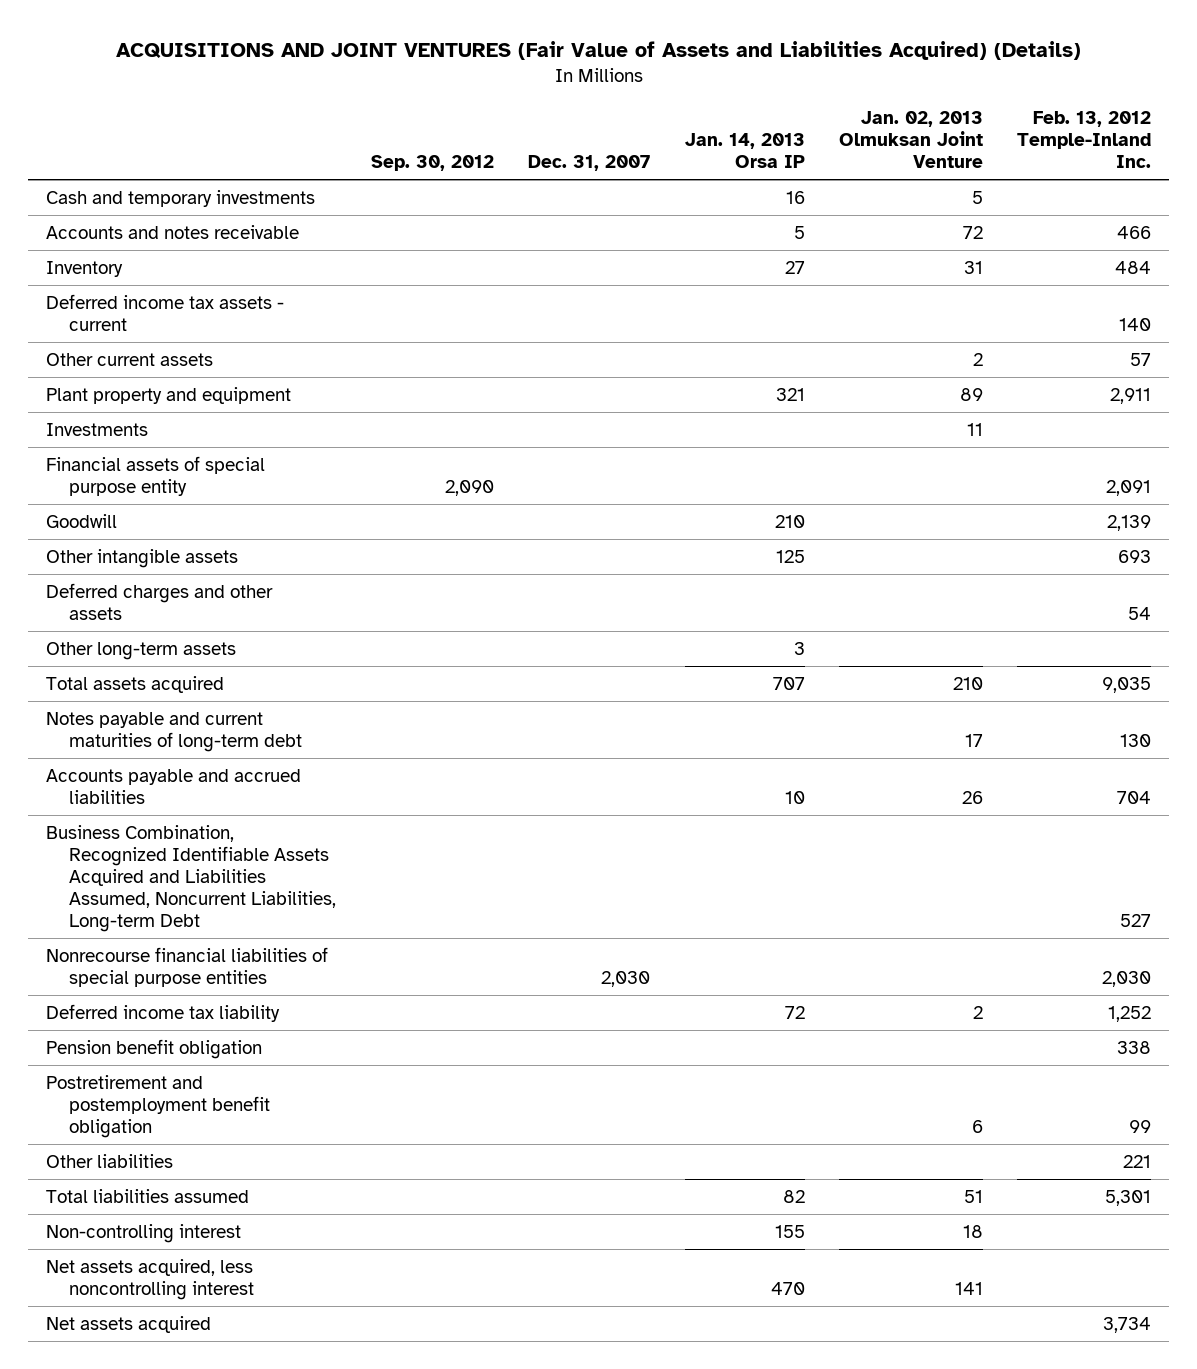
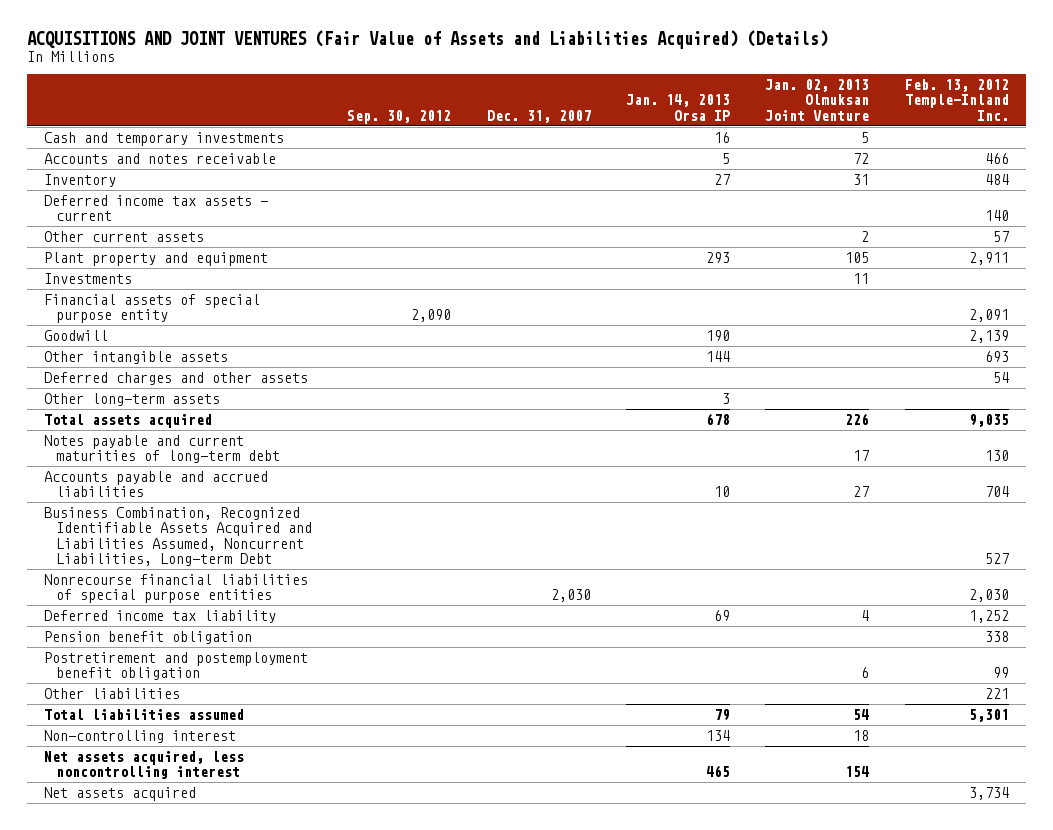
- Plant property and equipment | | | 321 | 89 | 2,911
+ Plant property and equipment | | | 293 | 105 | 2,911
- Goodwill | | | 210 | | 2,139
- Other intangible assets | | | 125 | | 693
+ Goodwill | | | 190 | | 2,139
+ Other intangible assets | | | 144 | | 693
- Total assets acquired | | | 707 | 210 | 9,035
+ Total assets acquired | | | 678 | 226 | 9,035
- Accounts payable and accrued liabilities | | | 10 | 26 | 704
+ Accounts payable and accrued liabilities | | | 10 | 27 | 704
- Deferred income tax liability | | | 72 | 2 | 1,252
+ Deferred income tax liability | | | 69 | 4 | 1,252
- Total liabilities assumed | | | 82 | 51 | 5,301
- Non-controlling interest | | | 155 | 18 |
- Net assets acquired, less noncontrolling interest | | | 470 | 141 |
+ Total liabilities assumed | | | 79 | 54 | 5,301
+ Non-controlling interest | | | 134 | 18 |
+ Net assets acquired, less noncontrolling interest | | | 465 | 154 |

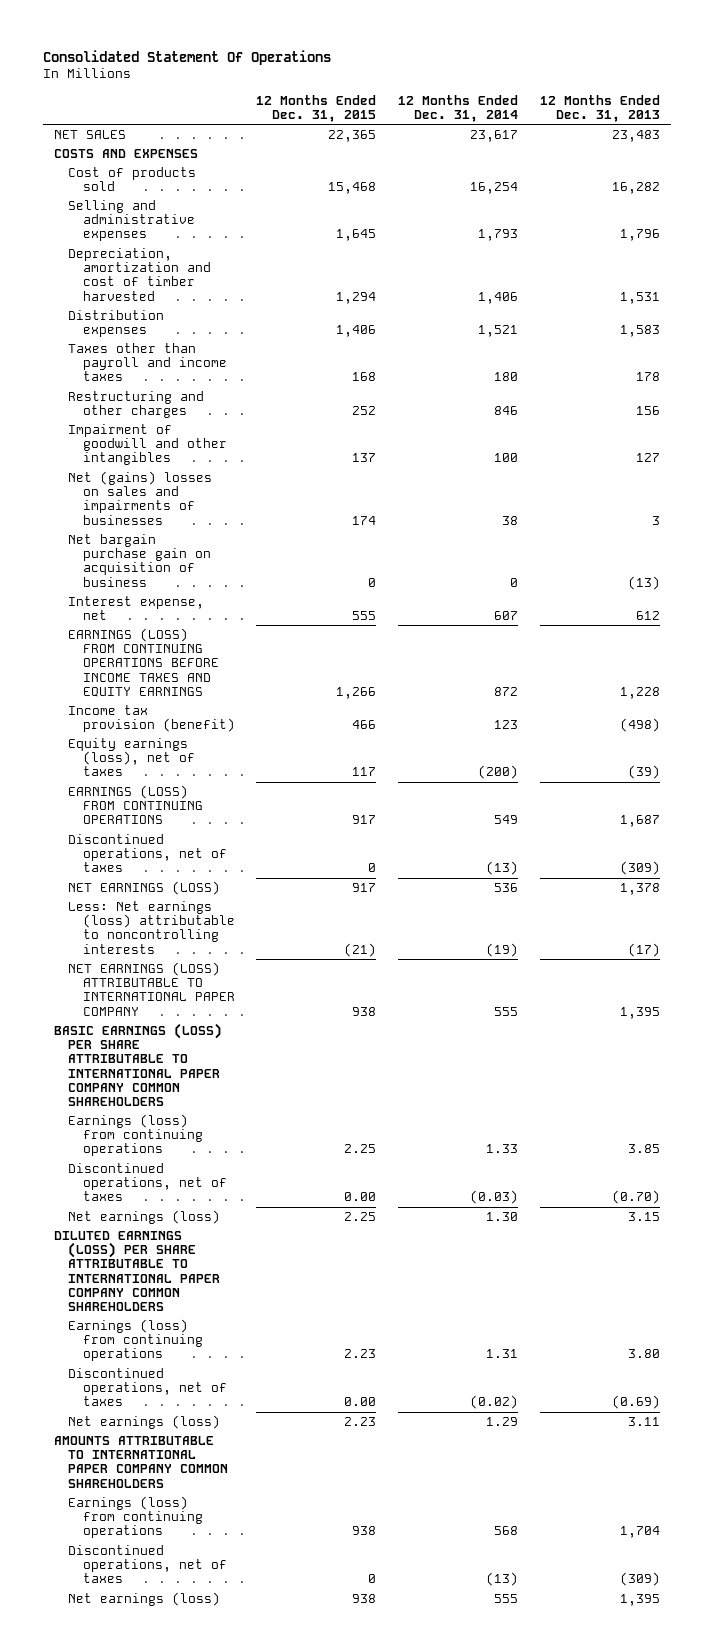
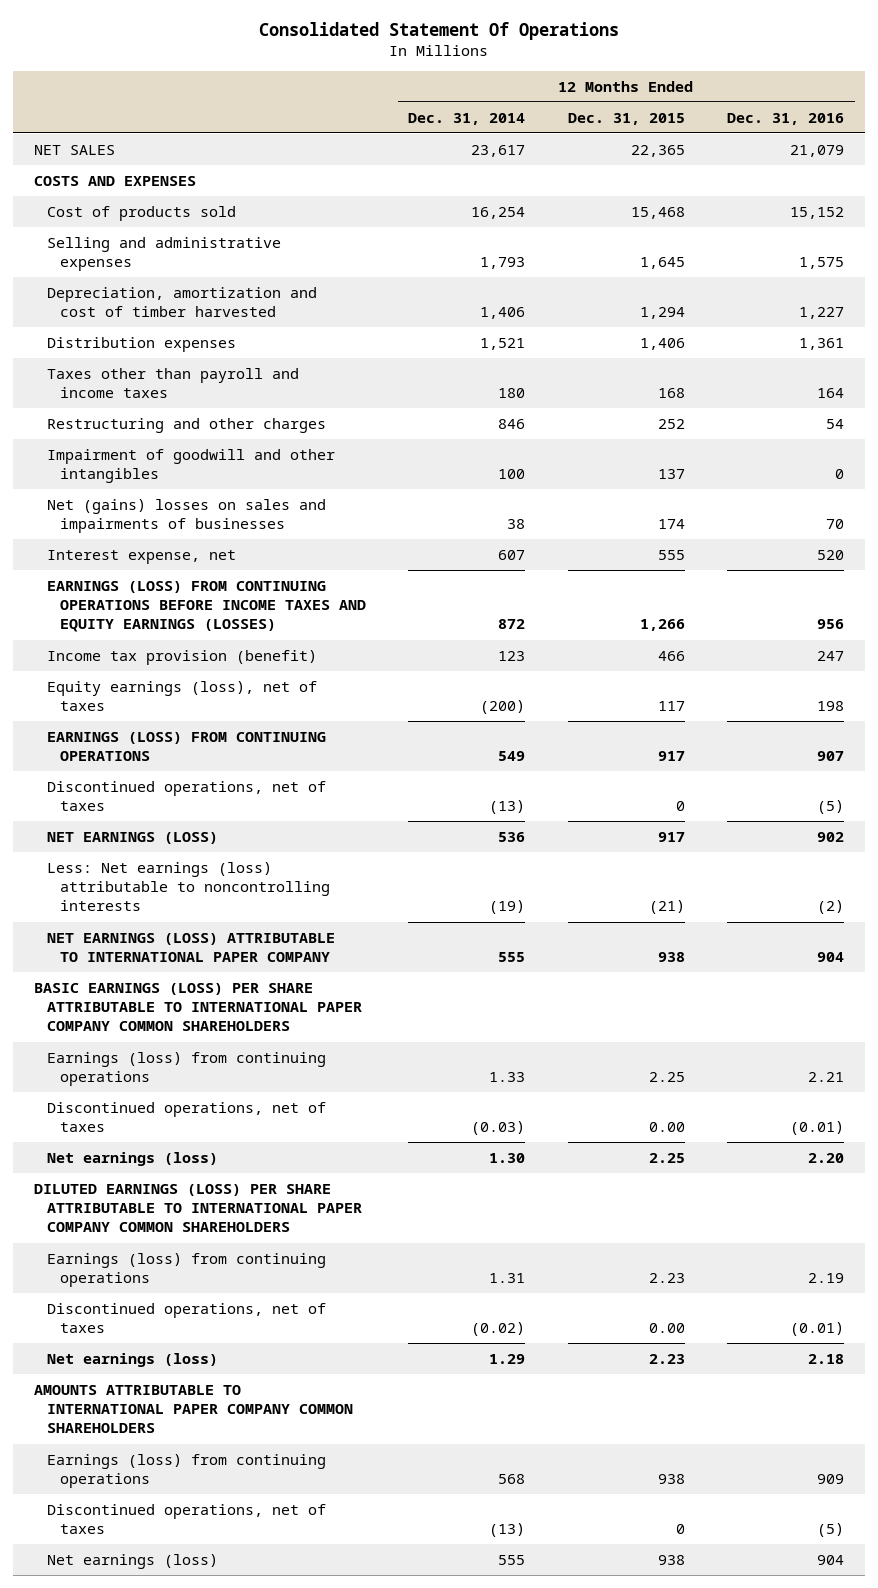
- | 12 Months Ended Dec. 31, 2015 | 12 Months Ended Dec. 31, 2014 | 12 Months Ended Dec. 31, 2013
+ | 12 Months Ended Dec. 31, 2014 | 12 Months Ended Dec. 31, 2015 | 12 Months Ended Dec. 31, 2016
- Net bargain purchase gain on acquisition of business | 0 | 0 | (13)
- EARNINGS (LOSS) FROM CONTINUING OPERATIONS BEFORE INCOME TAXES AND EQUITY EARNINGS | 1,266 | 872 | 1,228
+ EARNINGS (LOSS) FROM CONTINUING OPERATIONS BEFORE INCOME TAXES AND EQUITY EARNINGS (LOSSES) | 872 | 1,266 | 956

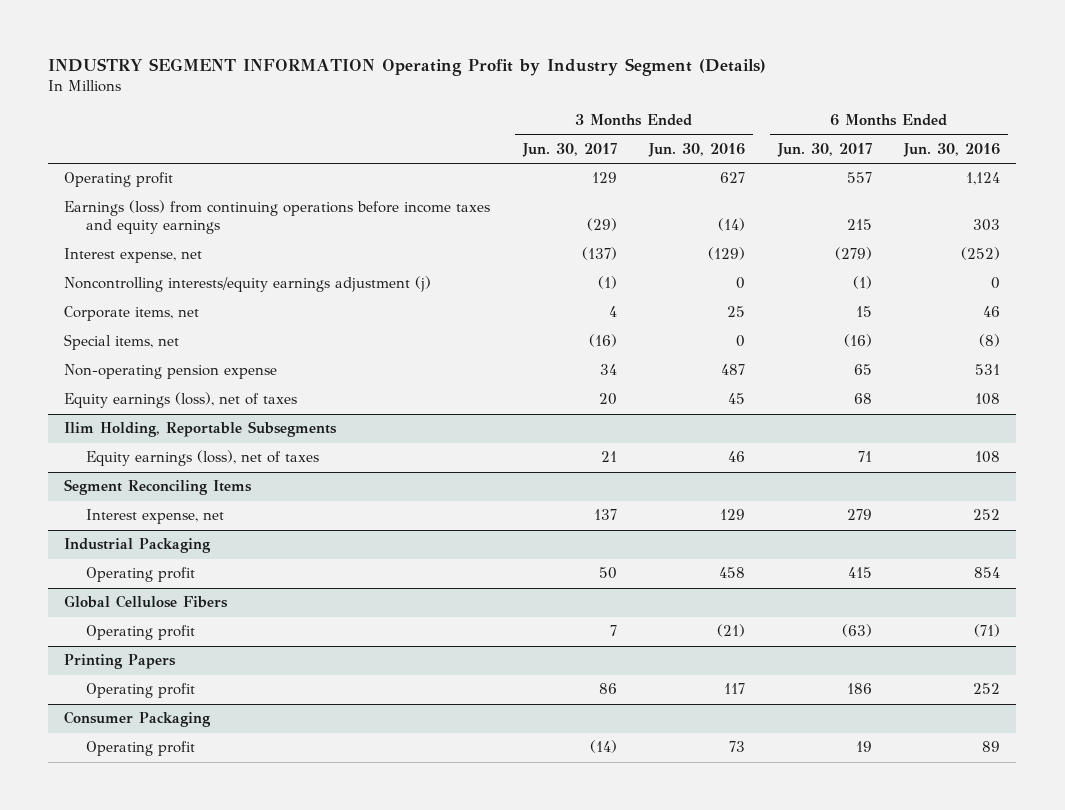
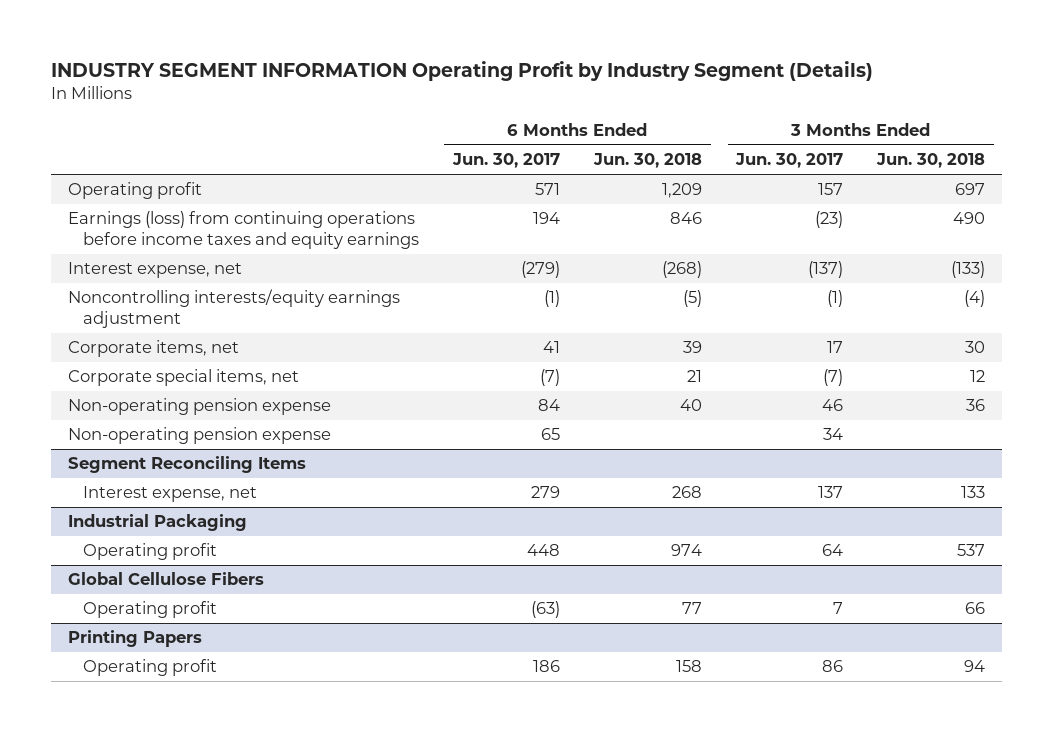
- | 3 Months Ended Jun. 30, 2017 | 3 Months Ended Jun. 30, 2016 | 6 Months Ended Jun. 30, 2017 | 6 Months Ended Jun. 30, 2016
+ | 6 Months Ended Jun. 30, 2017 | 6 Months Ended Jun. 30, 2018 | 3 Months Ended Jun. 30, 2017 | 3 Months Ended Jun. 30, 2018
- Operating profit | 129 | 627 | 557 | 1,124
- Earnings (loss) from continuing operations before income taxes and equity earnings | (29) | (14) | 215 | 303
+ Operating profit | 571 | 1,209 | 157 | 697
+ Earnings (loss) from continuing operations before income taxes and equity earnings | 194 | 846 | (23) | 490
- Noncontrolling interests/equity earnings adjustment (j) | (1) | 0 | (1) | 0
- Corporate items, net | 4 | 25 | 15 | 46
- Special items, net | (16) | 0 | (16) | (8)
+ Noncontrolling interests/equity earnings adjustment | (1) | (5) | (1) | (4)
+ Corporate items, net | 41 | 39 | 17 | 30
+ Corporate special items, net | (7) | 21 | (7) | 12
+ Non-operating pension expense | 84 | 40 | 46 | 36
- Equity earnings (loss), net of taxes | 20 | 45 | 68 | 108
- Ilim Holding, Reportable Subsegments
- Equity earnings (loss), net of taxes | 21 | 46 | 71 | 108
@ Industrial Packaging
- Operating profit | 50 | 458 | 415 | 854
+ Operating profit | 448 | 974 | 64 | 537
- Consumer Packaging
- Operating profit | (14) | 73 | 19 | 89

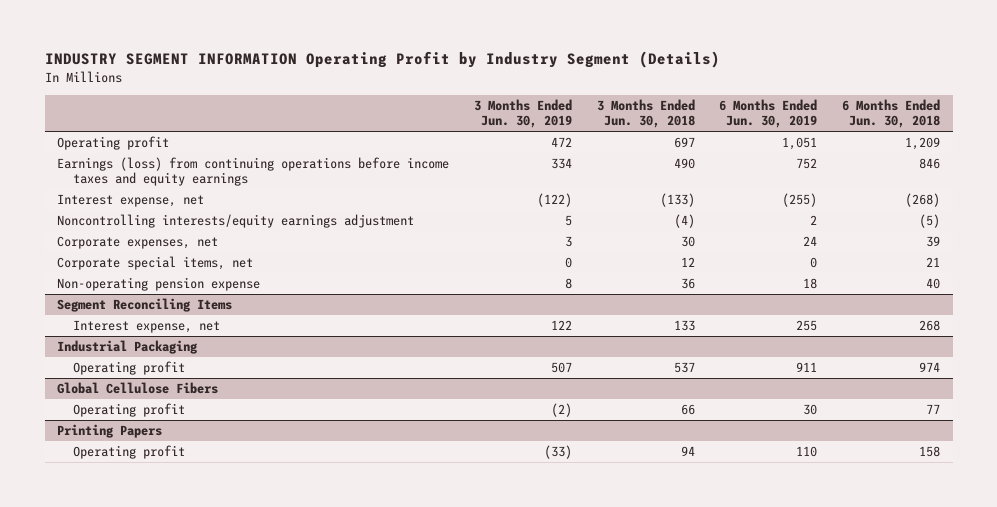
- | 6 Months Ended Jun. 30, 2017 | 6 Months Ended Jun. 30, 2018 | 3 Months Ended Jun. 30, 2017 | 3 Months Ended Jun. 30, 2018
+ | 3 Months Ended Jun. 30, 2019 | 3 Months Ended Jun. 30, 2018 | 6 Months Ended Jun. 30, 2019 | 6 Months Ended Jun. 30, 2018
- Corporate items, net | 41 | 39 | 17 | 30
+ Corporate expenses, net | 3 | 30 | 24 | 39
- Non-operating pension expense | 65 | | 34 |

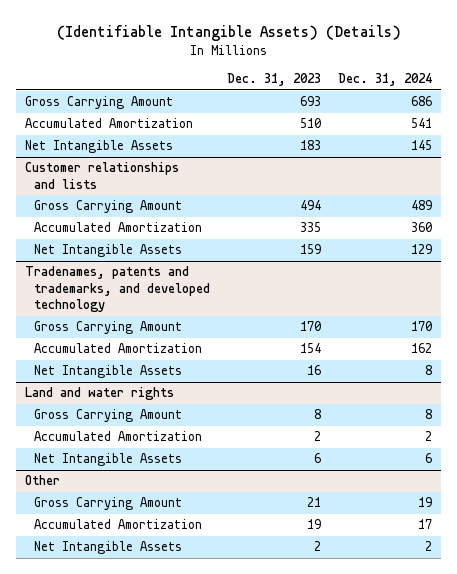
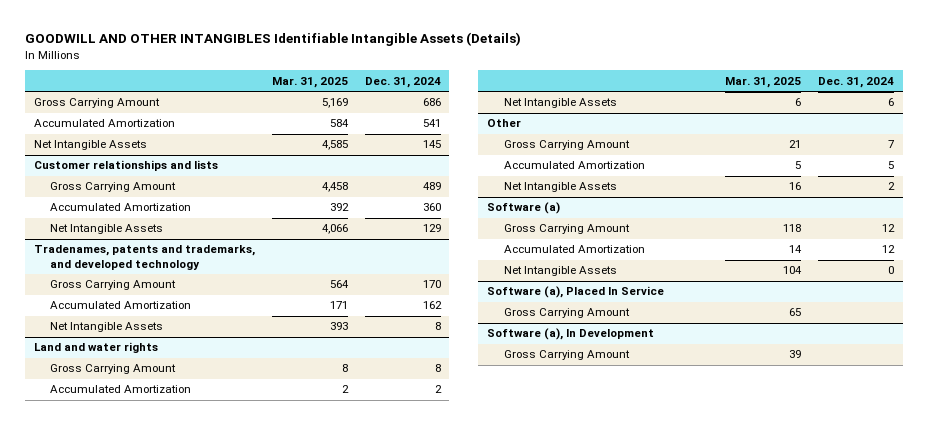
- (Identifiable Intangible Assets) (Details)
+ GOODWILL AND OTHER INTANGIBLES Identifiable Intangible Assets (Details)
- | Dec. 31, 2023 | Dec. 31, 2024
+ | Mar. 31, 2025 | Dec. 31, 2024
@ Other
- Gross Carrying Amount | 21 | 19
- Accumulated Amortization | 19 | 17
+ Gross Carrying Amount | 21 | 7
+ Accumulated Amortization | 5 | 5
+ Software (a)
+ Gross Carrying Amount | 118 | 12
+ Accumulated Amortization | 14 | 12
+ Net Intangible Assets | 104 | 0
+ Software (a), Placed In Service
+ Gross Carrying Amount | 65 |
+ Software (a), In Development
+ Gross Carrying Amount | 39 |

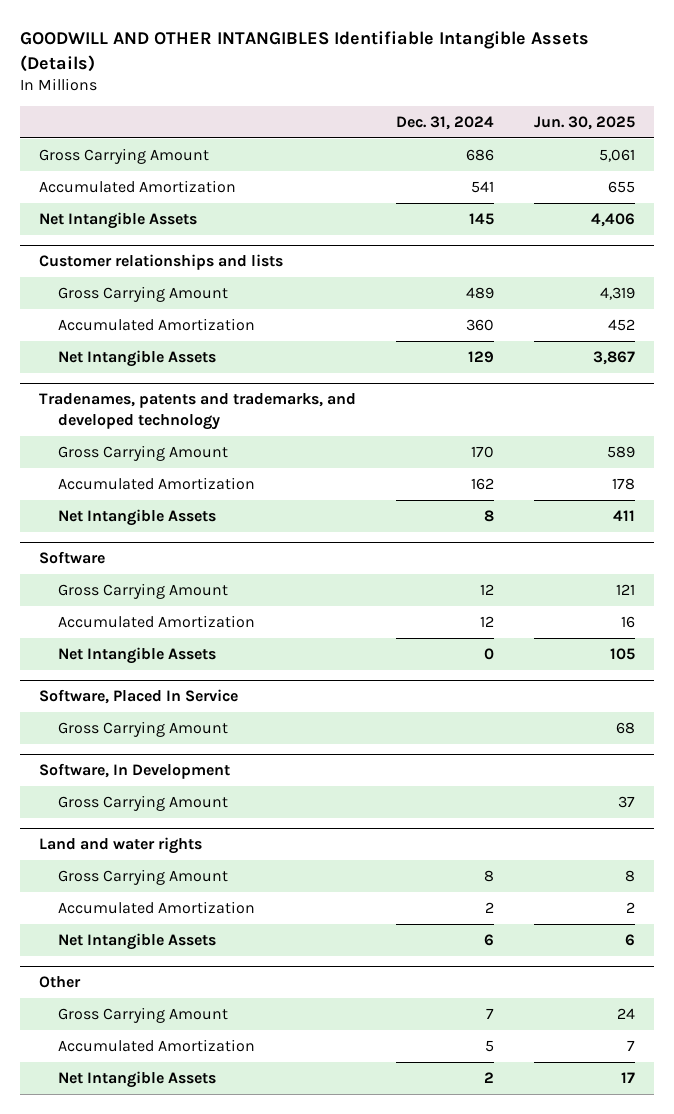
- | Mar. 31, 2025 | Dec. 31, 2024
+ | Dec. 31, 2024 | Jun. 30, 2025
+ Software
+ Gross Carrying Amount | 12 | 121
+ Accumulated Amortization | 12 | 16
+ Net Intangible Assets | 0 | 105
+ Software, Placed In Service
+ Gross Carrying Amount | | 68
+ Software, In Development
+ Gross Carrying Amount | | 37
- Software (a)
- Gross Carrying Amount | 118 | 12
- Accumulated Amortization | 14 | 12
- Net Intangible Assets | 104 | 0
- Software (a), Placed In Service
- Gross Carrying Amount | 65 |
- Software (a), In Development
- Gross Carrying Amount | 39 |

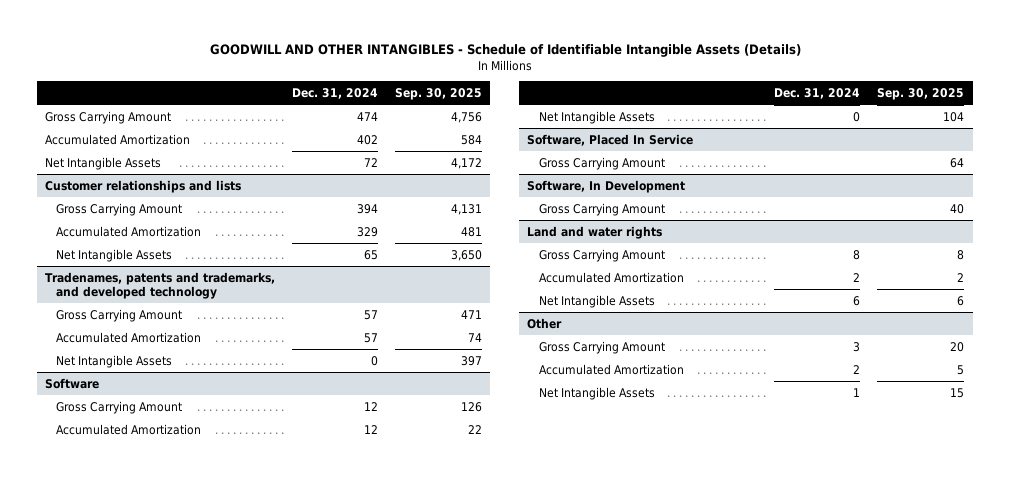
- GOODWILL AND OTHER INTANGIBLES Identifiable Intangible Assets (Details)
+ GOODWILL AND OTHER INTANGIBLES - Schedule of Identifiable Intangible Assets (Details)
- | Dec. 31, 2024 | Jun. 30, 2025
+ | Dec. 31, 2024 | Sep. 30, 2025
- Gross Carrying Amount | 686 | 5,061
- Accumulated Amortization | 541 | 655
- Net Intangible Assets | 145 | 4,406
+ Gross Carrying Amount | 474 | 4,756
+ Accumulated Amortization | 402 | 584
+ Net Intangible Assets | 72 | 4,172
@ Customer relationships and lists
- Gross Carrying Amount | 489 | 4,319
- Accumulated Amortization | 360 | 452
- Net Intangible Assets | 129 | 3,867
+ Gross Carrying Amount | 394 | 4,131
+ Accumulated Amortization | 329 | 481
+ Net Intangible Assets | 65 | 3,650
@ Tradenames, patents and trademarks, and developed technology
- Gross Carrying Amount | 170 | 589
- Accumulated Amortization | 162 | 178
- Net Intangible Assets | 8 | 411
+ Gross Carrying Amount | 57 | 471
+ Accumulated Amortization | 57 | 74
+ Net Intangible Assets | 0 | 397
@ Other
- Gross Carrying Amount | 7 | 24
- Accumulated Amortization | 5 | 7
- Net Intangible Assets | 2 | 17
+ Gross Carrying Amount | 3 | 20
+ Accumulated Amortization | 2 | 5
+ Net Intangible Assets | 1 | 15

